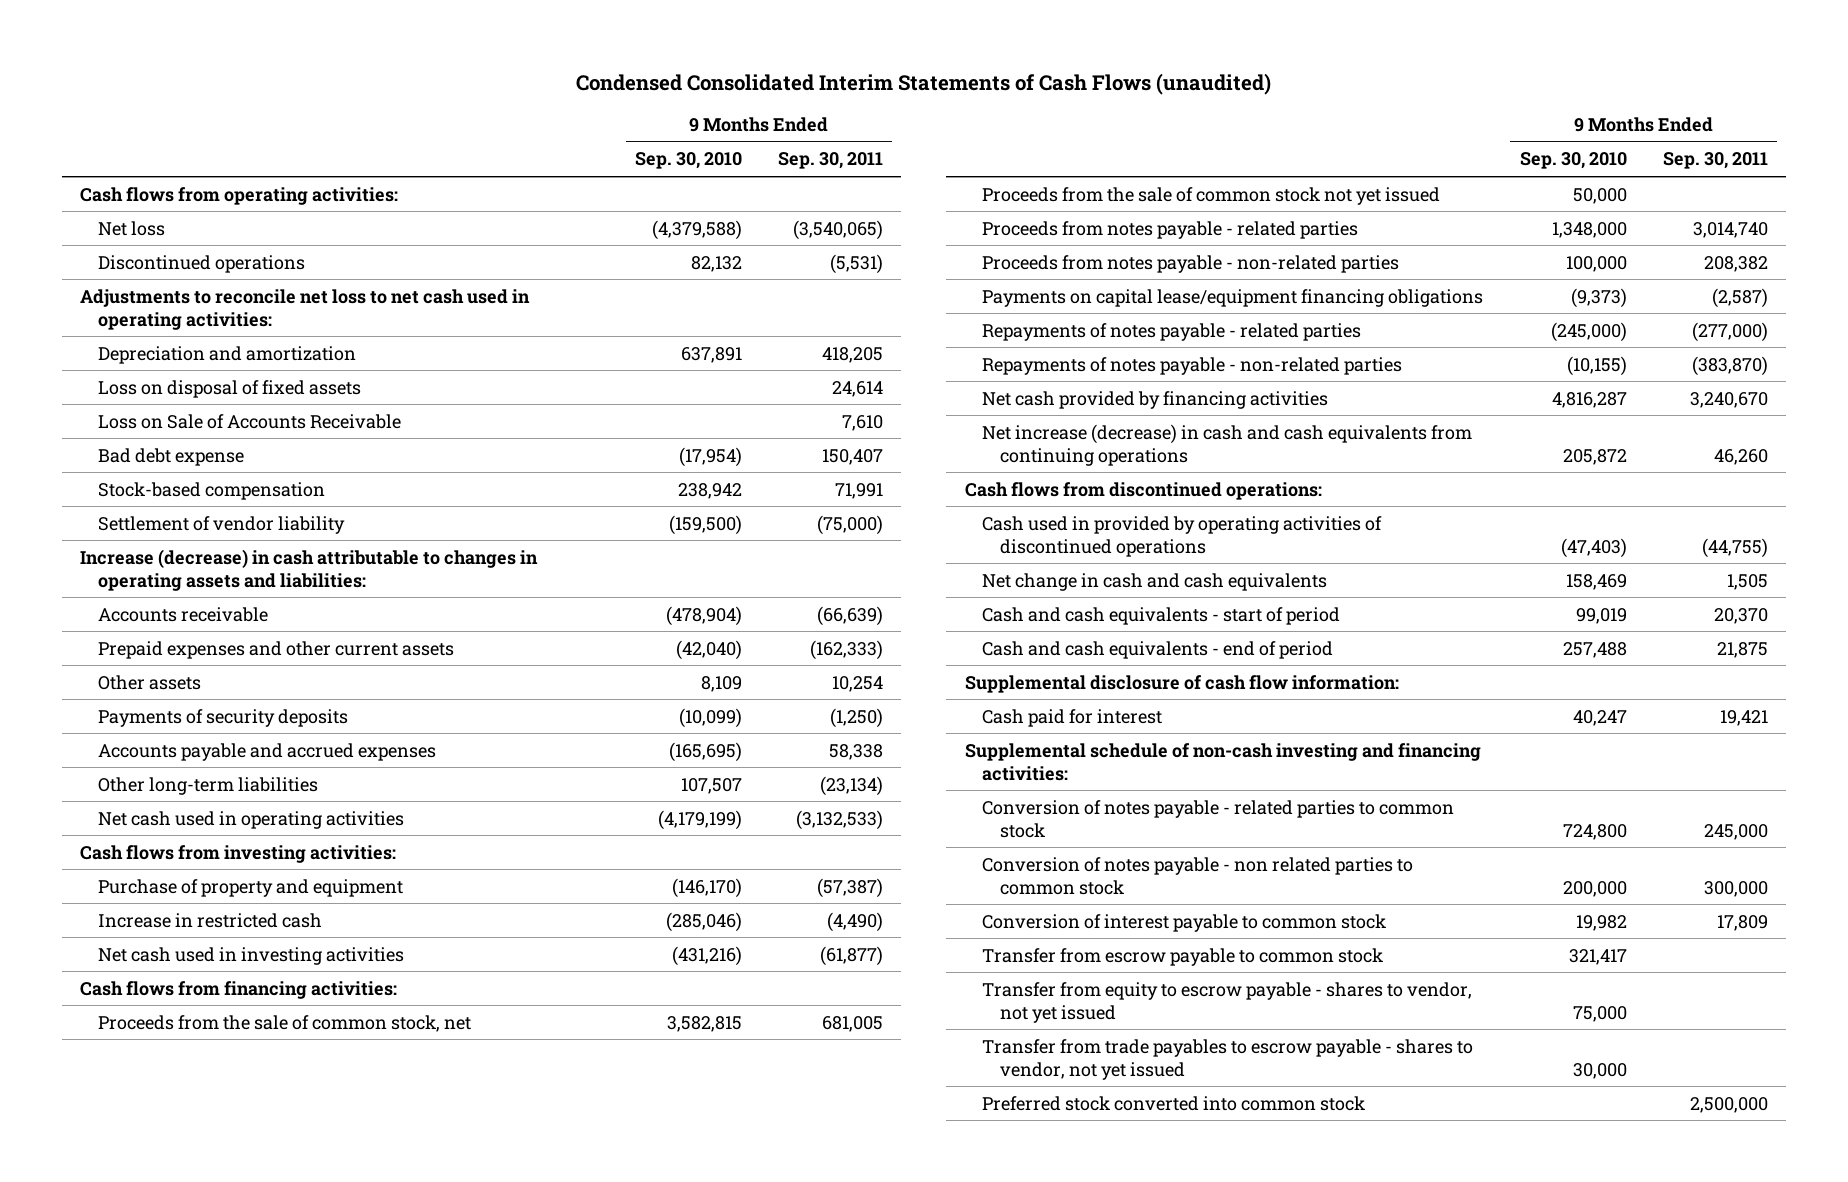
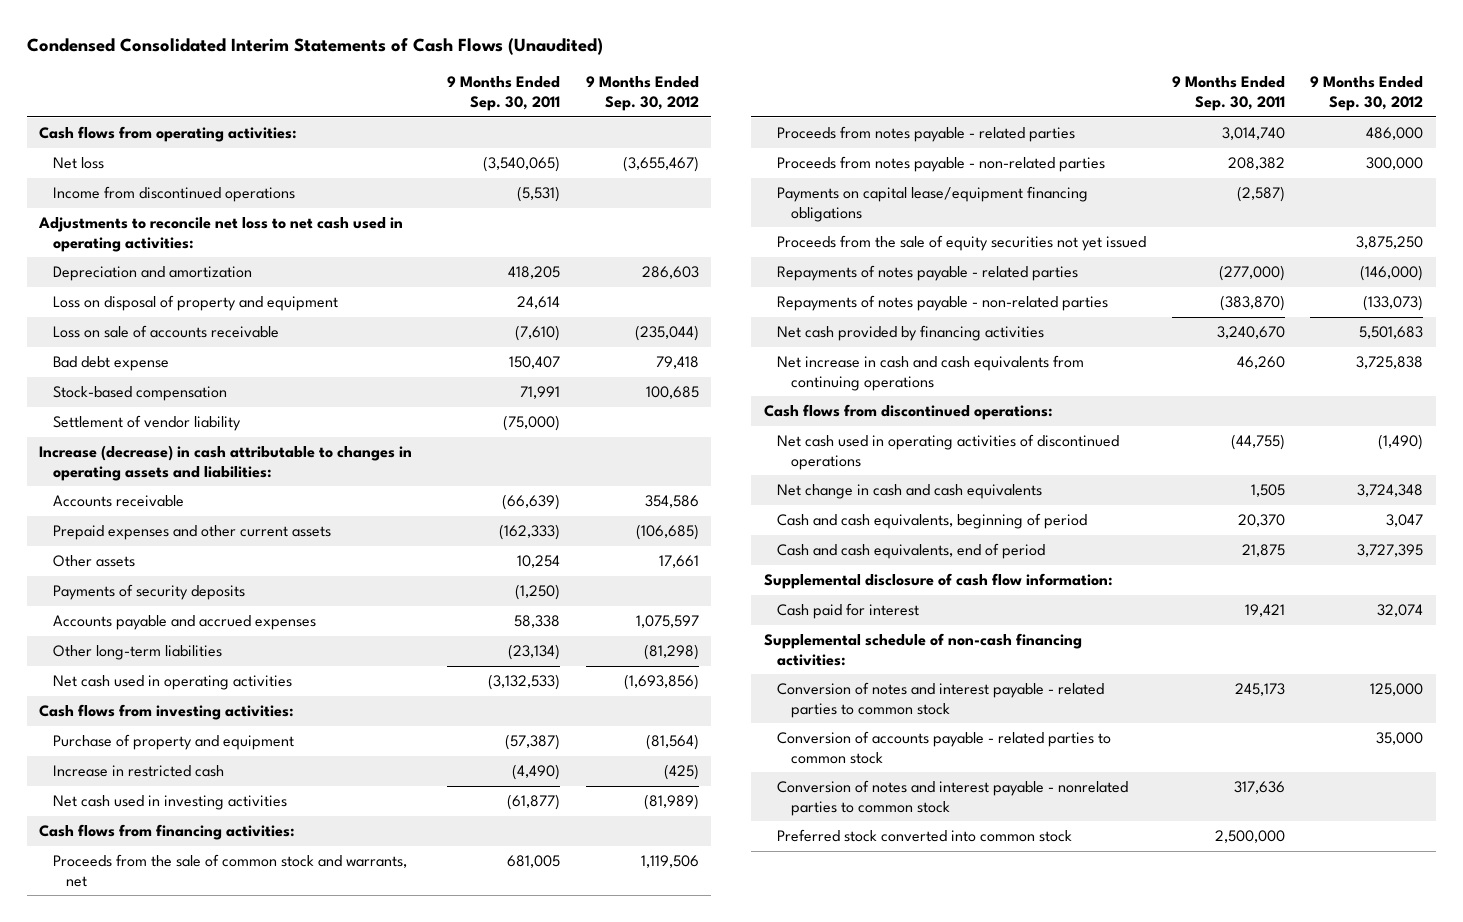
- Condensed Consolidated Interim Statements of Cash Flows (unaudited)
+ Condensed Consolidated Interim Statements of Cash Flows (Unaudited)
- | 9 Months Ended Sep. 30, 2010 | 9 Months Ended Sep. 30, 2011
+ | 9 Months Ended Sep. 30, 2011 | 9 Months Ended Sep. 30, 2012
- Discontinued operations | 82,132 | (5,531)
+ Income from discontinued operations | (5,531) |
- Loss on disposal of fixed assets | | 24,614
- Loss on Sale of Accounts Receivable | | 7,610
+ Loss on disposal of property and equipment | 24,614 |
+ Loss on sale of accounts receivable | (7,610) | (235,044)
- Proceeds from the sale of common stock, net | 3,582,815 | 681,005
- Proceeds from the sale of common stock not yet issued | 50,000 |
+ Proceeds from the sale of common stock and warrants, net | 681,005 | 1,119,506
+ Proceeds from the sale of equity securities not yet issued | | 3,875,250
- Net increase (decrease) in cash and cash equivalents from continuing operations | 205,872 | 46,260
+ Net increase in cash and cash equivalents from continuing operations | 46,260 | 3,725,838
- Cash used in provided by operating activities of discontinued operations | (47,403) | (44,755)
+ Net cash used in operating activities of discontinued operations | (44,755) | (1,490)
- Cash and cash equivalents - start of period | 99,019 | 20,370
- Cash and cash equivalents - end of period | 257,488 | 21,875
+ Cash and cash equivalents, beginning of period | 20,370 | 3,047
+ Cash and cash equivalents, end of period | 21,875 | 3,727,395
- Supplemental schedule of non-cash investing and financing activities:
- Conversion of notes payable - related parties to common stock | 724,800 | 245,000
- Conversion of notes payable - non related parties to common stock | 200,000 | 300,000
- Conversion of interest payable to common stock | 19,982 | 17,809
- Transfer from escrow payable to common stock | 321,417 |
- Transfer from equity to escrow payable - shares to vendor, not yet issued | 75,000 |
- Transfer from trade payables to escrow payable - shares to vendor, not yet issued | 30,000 |
+ Supplemental schedule of non-cash financing activities:
+ Conversion of notes and interest payable - related parties to common stock | 245,173 | 125,000
+ Conversion of accounts payable - related parties to common stock | | 35,000
+ Conversion of notes and interest payable - nonrelated parties to common stock | 317,636 |

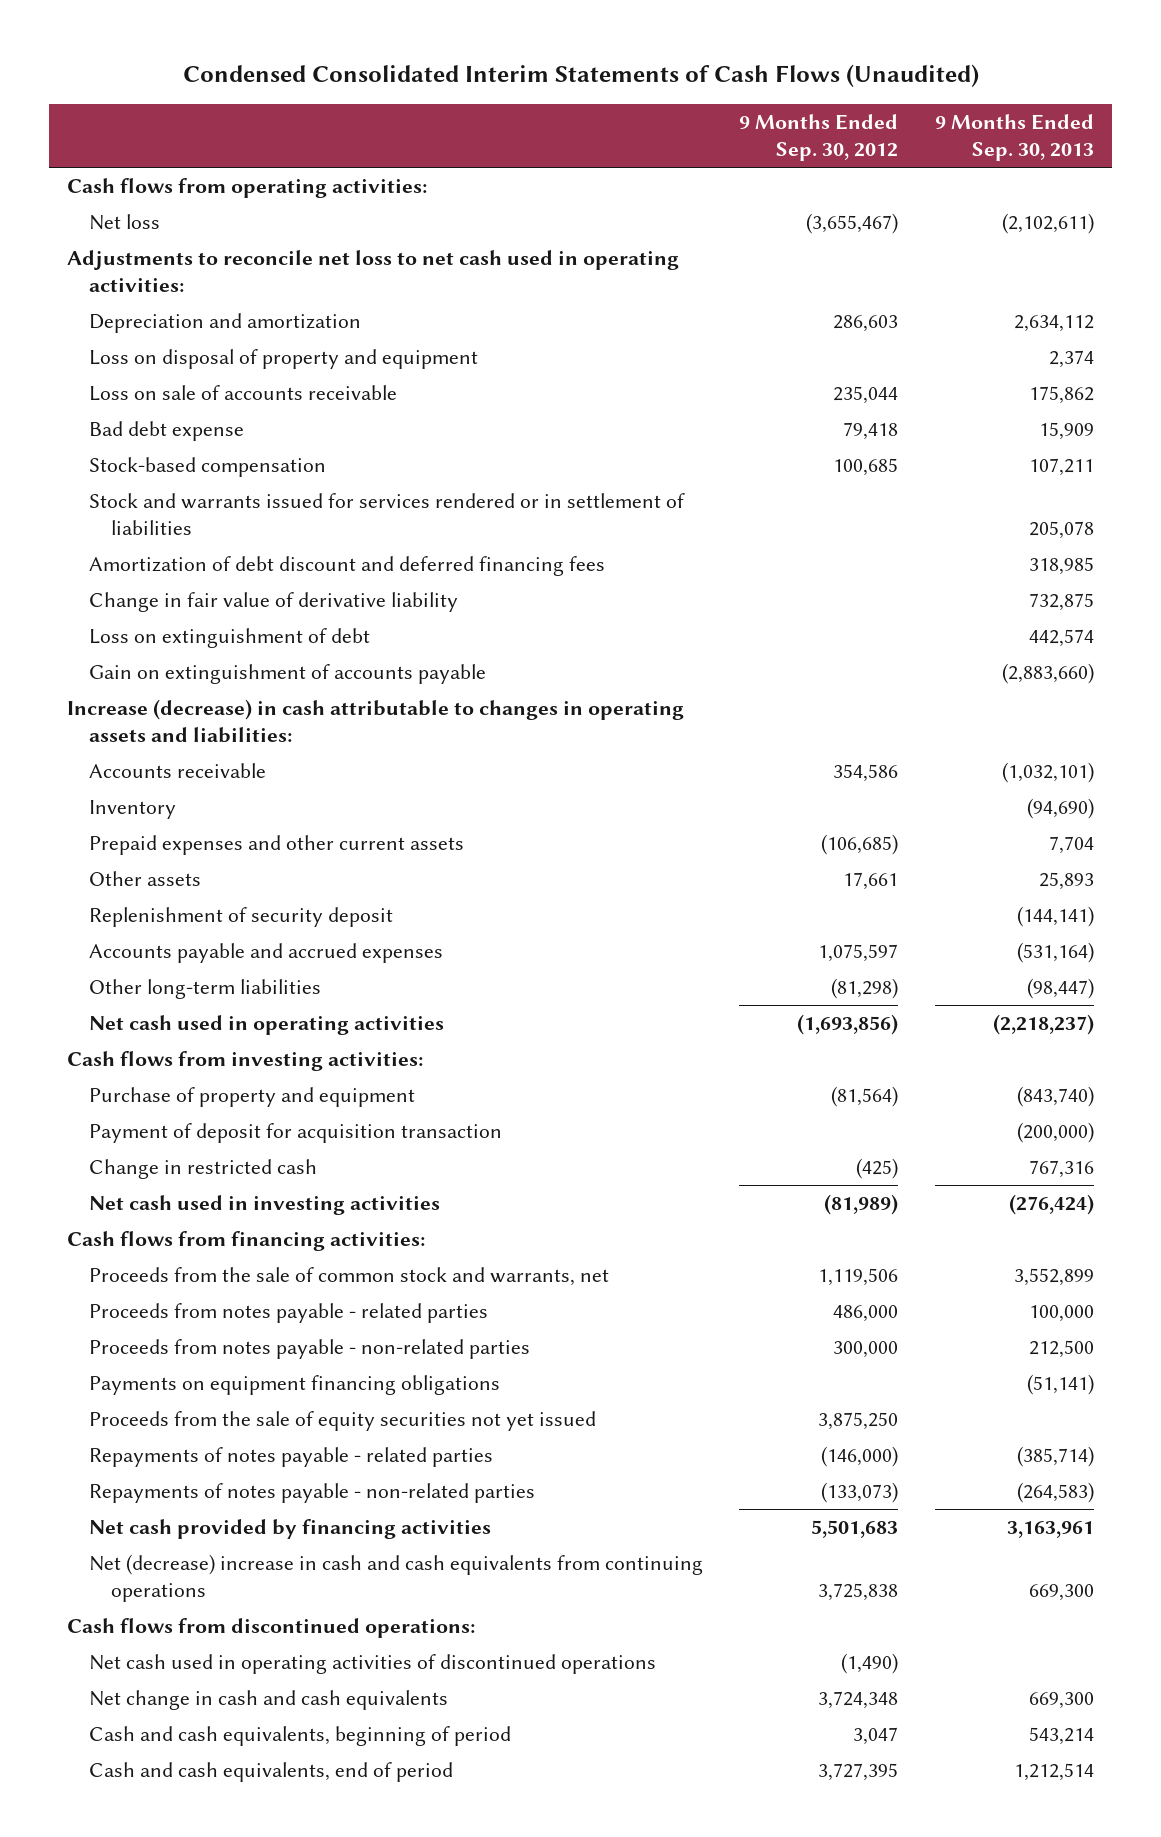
- | 9 Months Ended Sep. 30, 2011 | 9 Months Ended Sep. 30, 2012
+ | 9 Months Ended Sep. 30, 2012 | 9 Months Ended Sep. 30, 2013
- Income from discontinued operations | (5,531) |
- Loss on sale of accounts receivable | (7,610) | (235,044)
+ Loss on sale of accounts receivable | 235,044 | 175,862
- Settlement of vendor liability | (75,000) |
+ Stock and warrants issued for services rendered or in settlement of liabilities | | 205,078
+ Amortization of debt discount and deferred financing fees | | 318,985
+ Change in fair value of derivative liability | | 732,875
+ Loss on extinguishment of debt | | 442,574
+ Gain on extinguishment of accounts payable | | (2,883,660)
+ Inventory | | (94,690)
- Payments of security deposits | (1,250) |
+ Replenishment of security deposit | | (144,141)
- Increase in restricted cash | (4,490) | (425)
+ Payment of deposit for acquisition transaction | | (200,000)
+ Change in restricted cash | (425) | 767,316
- Payments on capital lease/equipment financing obligations | (2,587) |
+ Payments on equipment financing obligations | | (51,141)
- Net increase in cash and cash equivalents from continuing operations | 46,260 | 3,725,838
+ Net (decrease) increase in cash and cash equivalents from continuing operations | 3,725,838 | 669,300
- Supplemental disclosure of cash flow information:
- Cash paid for interest | 19,421 | 32,074
- Supplemental schedule of non-cash financing activities:
- Conversion of notes and interest payable - related parties to common stock | 245,173 | 125,000
- Conversion of accounts payable - related parties to common stock | | 35,000
- Conversion of notes and interest payable - nonrelated parties to common stock | 317,636 |
- Preferred stock converted into common stock | 2,500,000 |

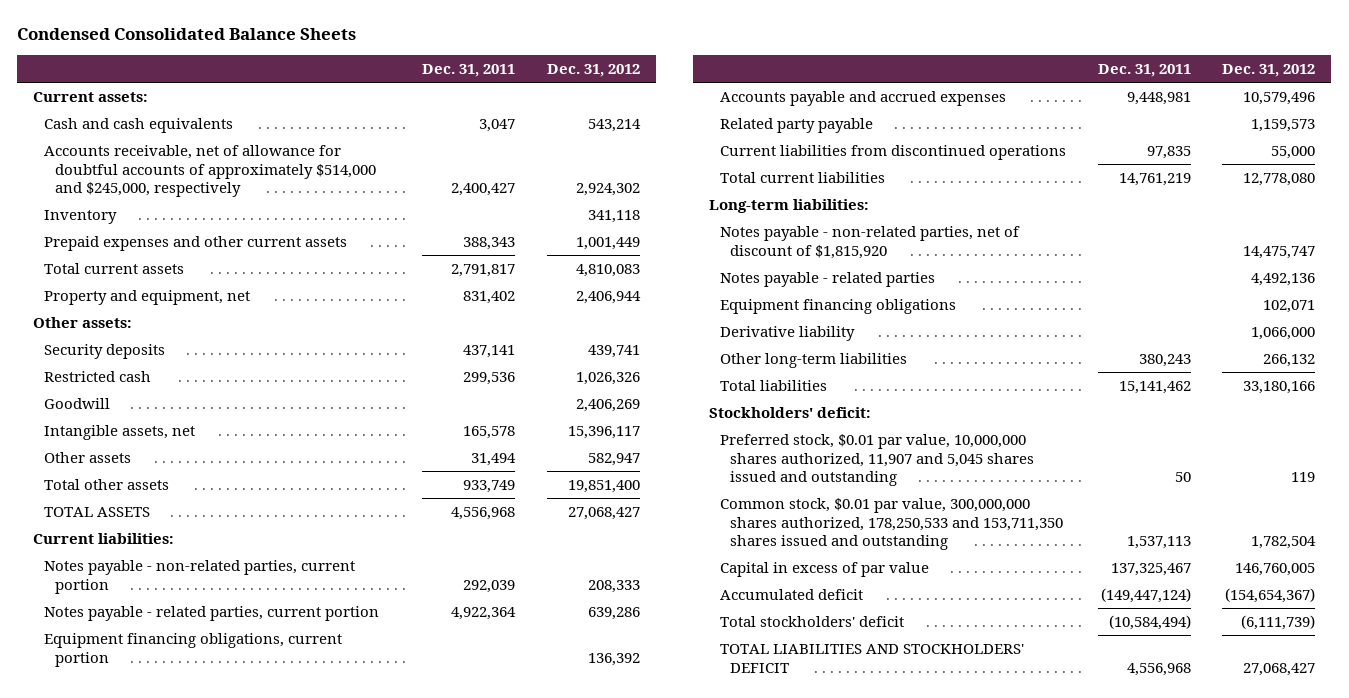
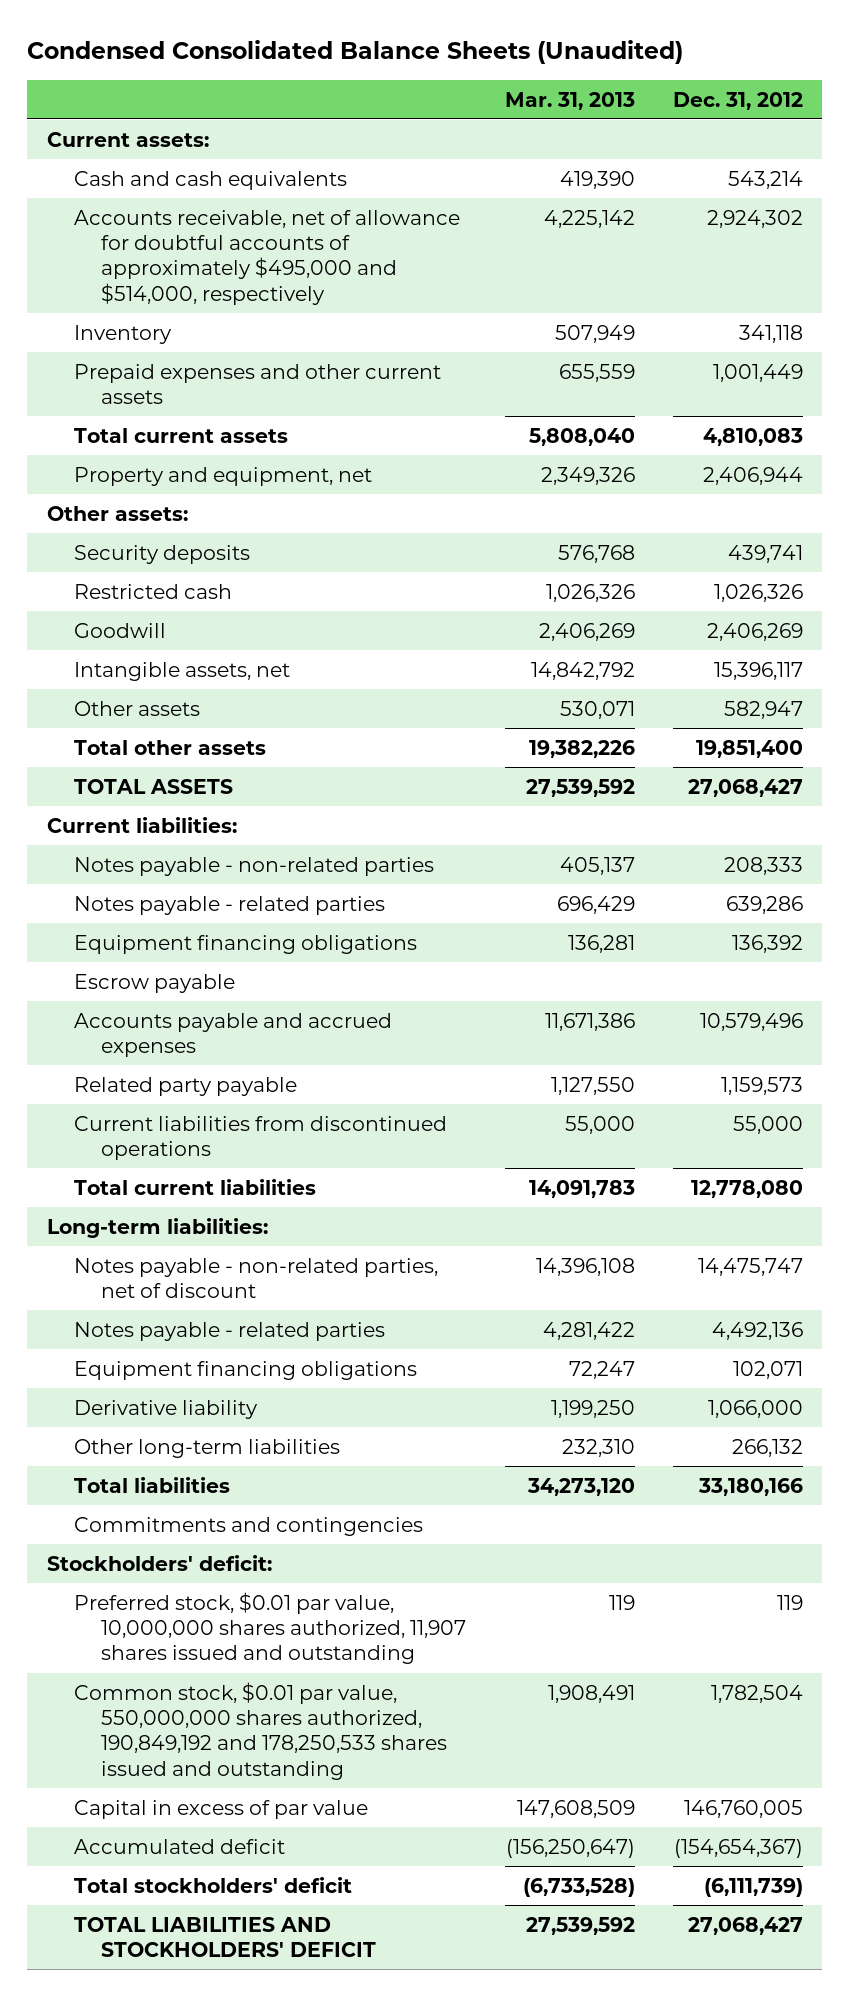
- Condensed Consolidated Balance Sheets
+ Condensed Consolidated Balance Sheets (Unaudited)
- | Dec. 31, 2011 | Dec. 31, 2012
+ | Mar. 31, 2013 | Dec. 31, 2012
- Accounts receivable, net of allowance for doubtful accounts of approximately $514,000 and $245,000, respectively | 2,400,427 | 2,924,302
+ Accounts receivable, net of allowance for doubtful accounts of approximately $495,000 and $514,000, respectively | 4,225,142 | 2,924,302
- Notes payable - non-related parties, current portion | 292,039 | 208,333
- Notes payable - related parties, current portion | 4,922,364 | 639,286
- Equipment financing obligations, current portion | | 136,392
+ Notes payable - non-related parties | 405,137 | 208,333
+ Notes payable - related parties | 696,429 | 639,286
+ Equipment financing obligations | 136,281 | 136,392
+ Escrow payable
- Notes payable - non-related parties, net of discount of $1,815,920 | | 14,475,747
+ Notes payable - non-related parties, net of discount | 14,396,108 | 14,475,747
+ Commitments and contingencies
- Preferred stock, $0.01 par value, 10,000,000 shares authorized, 11,907 and 5,045 shares issued and outstanding | 50 | 119
- Common stock, $0.01 par value, 300,000,000 shares authorized, 178,250,533 and 153,711,350 shares issued and outstanding | 1,537,113 | 1,782,504
+ Preferred stock, $0.01 par value, 10,000,000 shares authorized, 11,907 shares issued and outstanding | 119 | 119
+ Common stock, $0.01 par value, 550,000,000 shares authorized, 190,849,192 and 178,250,533 shares issued and outstanding | 1,908,491 | 1,782,504

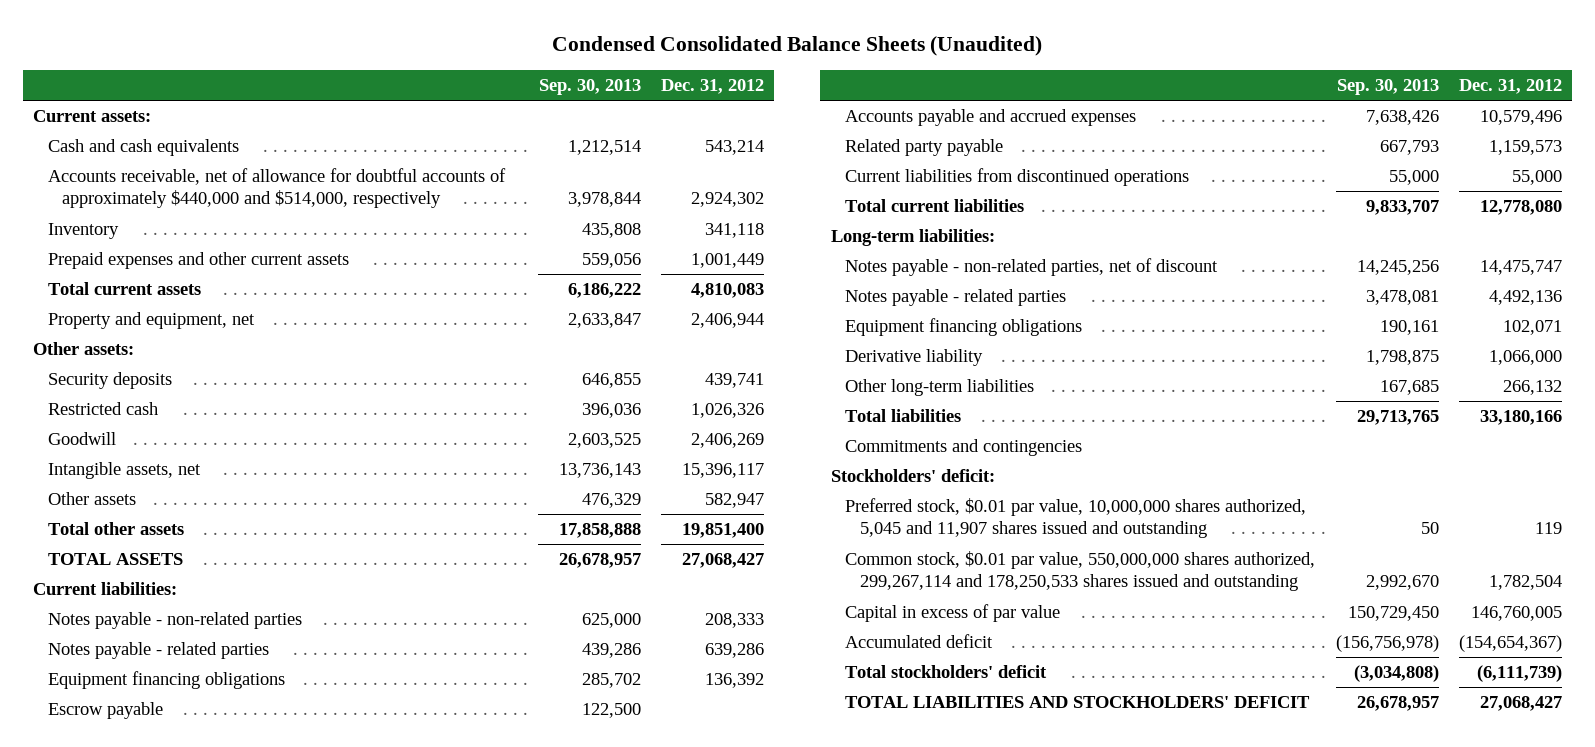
- | Mar. 31, 2013 | Dec. 31, 2012
+ | Sep. 30, 2013 | Dec. 31, 2012
- Accounts receivable, net of allowance for doubtful accounts of approximately $495,000 and $514,000, respectively | 4,225,142 | 2,924,302
+ Accounts receivable, net of allowance for doubtful accounts of approximately $440,000 and $514,000, respectively | 3,978,844 | 2,924,302
- Preferred stock, $0.01 par value, 10,000,000 shares authorized, 11,907 shares issued and outstanding | 119 | 119
- Common stock, $0.01 par value, 550,000,000 shares authorized, 190,849,192 and 178,250,533 shares issued and outstanding | 1,908,491 | 1,782,504
+ Preferred stock, $0.01 par value, 10,000,000 shares authorized, 5,045 and 11,907 shares issued and outstanding | 50 | 119
+ Common stock, $0.01 par value, 550,000,000 shares authorized, 299,267,114 and 178,250,533 shares issued and outstanding | 2,992,670 | 1,782,504

